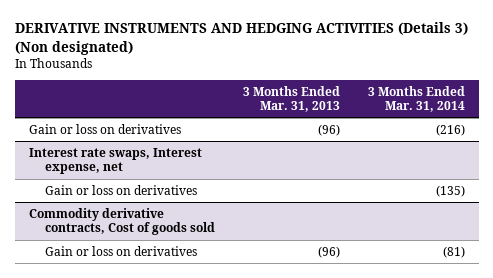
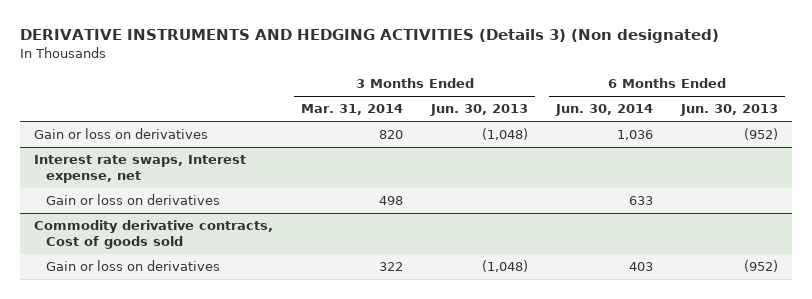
- | 3 Months Ended Mar. 31, 2013 | 3 Months Ended Mar. 31, 2014
+ | 3 Months Ended Mar. 31, 2014 | 3 Months Ended Jun. 30, 2013 | 6 Months Ended Jun. 30, 2014 | 6 Months Ended Jun. 30, 2013
- Gain or loss on derivatives | (96) | (216)
+ Gain or loss on derivatives | 820 | (1,048) | 1,036 | (952)
@ Interest rate swaps, Interest expense, net
- Gain or loss on derivatives | | (135)
+ Gain or loss on derivatives | 498 | | 633 |
@ Commodity derivative contracts, Cost of goods sold
- Gain or loss on derivatives | (96) | (81)
+ Gain or loss on derivatives | 322 | (1,048) | 403 | (952)

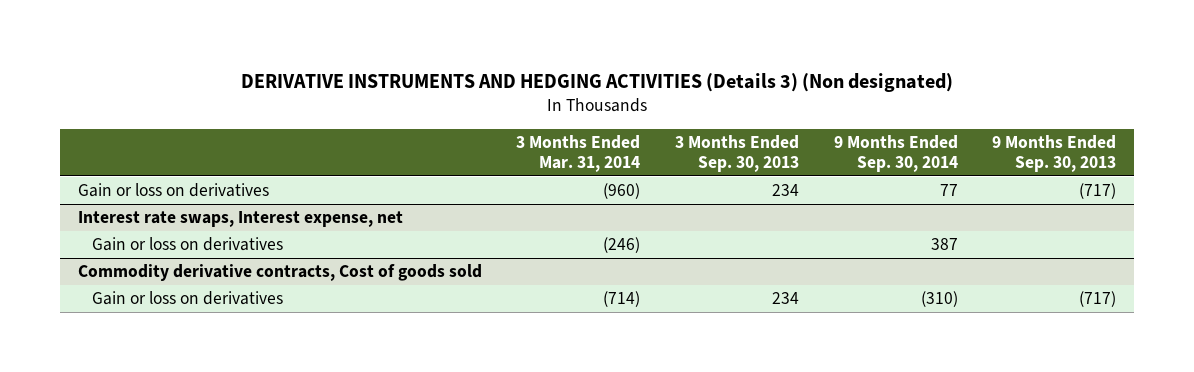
- | 3 Months Ended Mar. 31, 2014 | 3 Months Ended Jun. 30, 2013 | 6 Months Ended Jun. 30, 2014 | 6 Months Ended Jun. 30, 2013
+ | 3 Months Ended Mar. 31, 2014 | 3 Months Ended Sep. 30, 2013 | 9 Months Ended Sep. 30, 2014 | 9 Months Ended Sep. 30, 2013
- Gain or loss on derivatives | 820 | (1,048) | 1,036 | (952)
+ Gain or loss on derivatives | (960) | 234 | 77 | (717)
@ Interest rate swaps, Interest expense, net
- Gain or loss on derivatives | 498 | | 633 |
+ Gain or loss on derivatives | (246) | | 387 |
@ Commodity derivative contracts, Cost of goods sold
- Gain or loss on derivatives | 322 | (1,048) | 403 | (952)
+ Gain or loss on derivatives | (714) | 234 | (310) | (717)

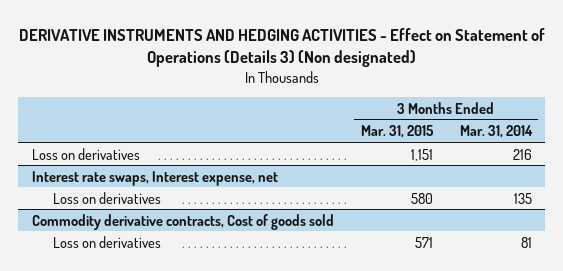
- DERIVATIVE INSTRUMENTS AND HEDGING ACTIVITIES (Details 3) (Non designated)
+ DERIVATIVE INSTRUMENTS AND HEDGING ACTIVITIES - Effect on Statement of Operations (Details 3) (Non designated)
- | 3 Months Ended Mar. 31, 2014 | 3 Months Ended Sep. 30, 2013 | 9 Months Ended Sep. 30, 2014 | 9 Months Ended Sep. 30, 2013
+ | 3 Months Ended Mar. 31, 2015 | 3 Months Ended Mar. 31, 2014
- Gain or loss on derivatives | (960) | 234 | 77 | (717)
+ Loss on derivatives | 1,151 | 216
@ Interest rate swaps, Interest expense, net
- Gain or loss on derivatives | (246) | | 387 |
+ Loss on derivatives | 580 | 135
@ Commodity derivative contracts, Cost of goods sold
- Gain or loss on derivatives | (714) | 234 | (310) | (717)
+ Loss on derivatives | 571 | 81

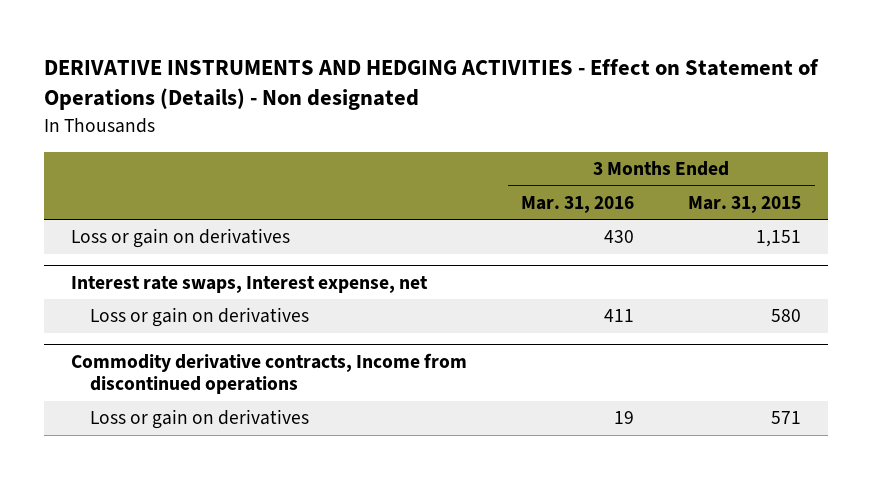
- DERIVATIVE INSTRUMENTS AND HEDGING ACTIVITIES - Effect on Statement of Operations (Details 3) (Non designated)
+ DERIVATIVE INSTRUMENTS AND HEDGING ACTIVITIES - Effect on Statement of Operations (Details) - Non designated
- | 3 Months Ended Mar. 31, 2015 | 3 Months Ended Mar. 31, 2014
+ | 3 Months Ended Mar. 31, 2016 | 3 Months Ended Mar. 31, 2015
- Loss on derivatives | 1,151 | 216
+ Loss or gain on derivatives | 430 | 1,151
@ Interest rate swaps, Interest expense, net
- Loss on derivatives | 580 | 135
- Commodity derivative contracts, Cost of goods sold
- Loss on derivatives | 571 | 81
@ Interest rate swaps, Interest expense, net
+ Loss or gain on derivatives | 411 | 580
+ Commodity derivative contracts, Income from discontinued operations
+ Loss or gain on derivatives | 19 | 571

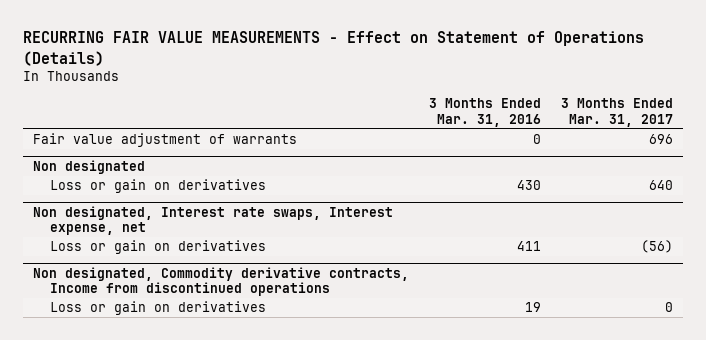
- DERIVATIVE INSTRUMENTS AND HEDGING ACTIVITIES - Effect on Statement of Operations (Details) - Non designated
+ RECURRING FAIR VALUE MEASUREMENTS - Effect on Statement of Operations (Details)
- | 3 Months Ended Mar. 31, 2016 | 3 Months Ended Mar. 31, 2015
+ | 3 Months Ended Mar. 31, 2016 | 3 Months Ended Mar. 31, 2017
+ Fair value adjustment of warrants | 0 | 696
+ Non designated
- Interest rate swaps, Interest expense, net
+ Non designated, Interest rate swaps, Interest expense, net
- Commodity derivative contracts, Income from discontinued operations
+ Non designated, Commodity derivative contracts, Income from discontinued operations

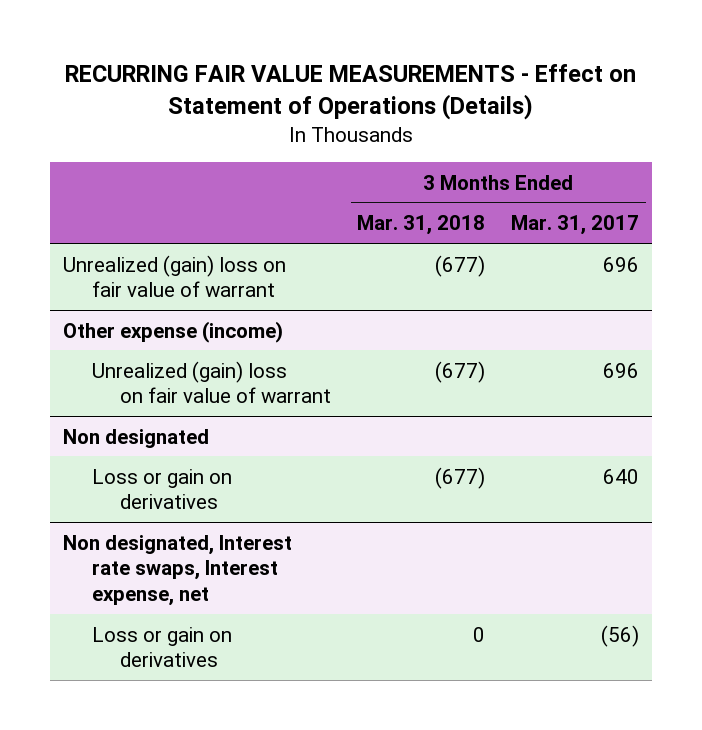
- | 3 Months Ended Mar. 31, 2016 | 3 Months Ended Mar. 31, 2017
+ | 3 Months Ended Mar. 31, 2018 | 3 Months Ended Mar. 31, 2017
- Fair value adjustment of warrants | 0 | 696
+ Unrealized (gain) loss on fair value of warrant | (677) | 696
+ Other expense (income)
+ Unrealized (gain) loss on fair value of warrant | (677) | 696
- Non designated, Commodity derivative contracts, Income from discontinued operations
- Loss or gain on derivatives | 19 | 0

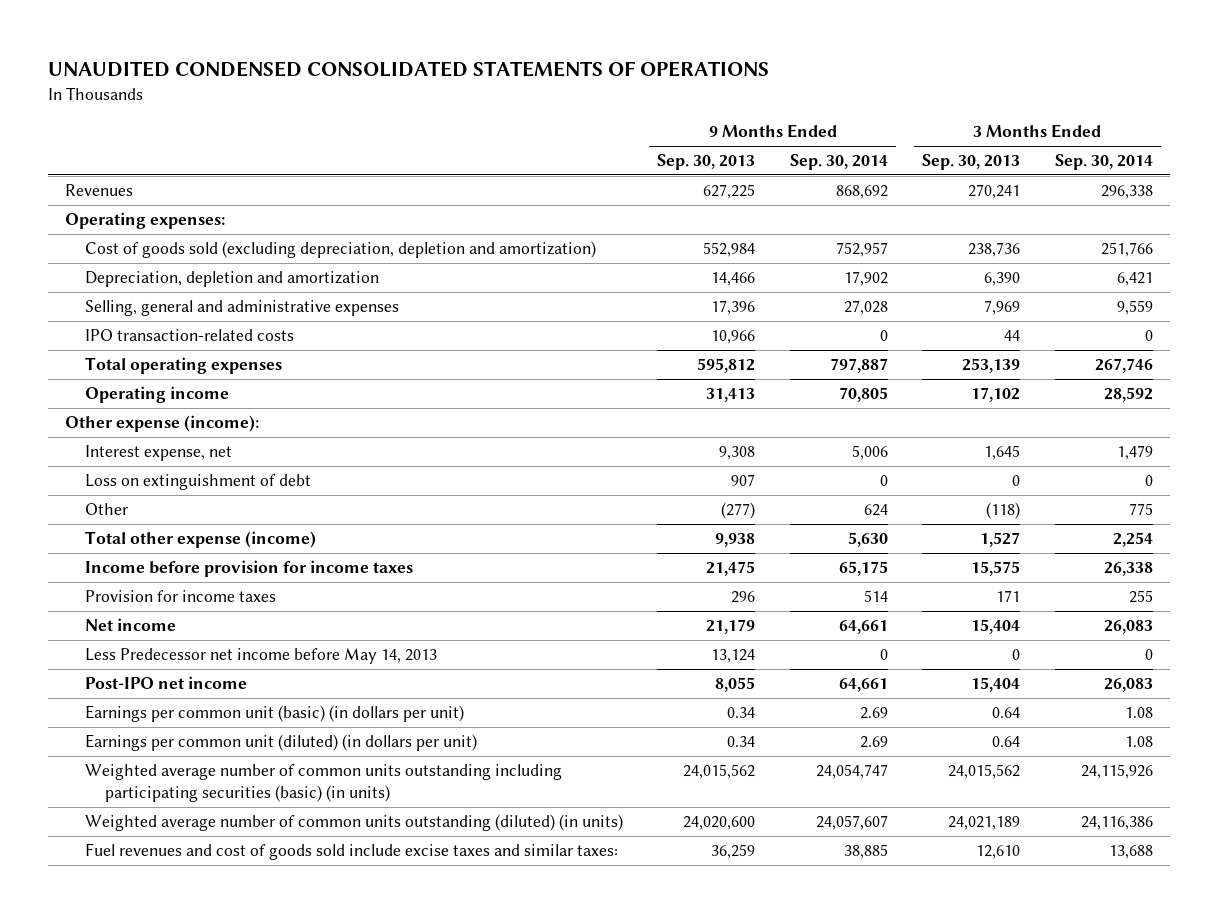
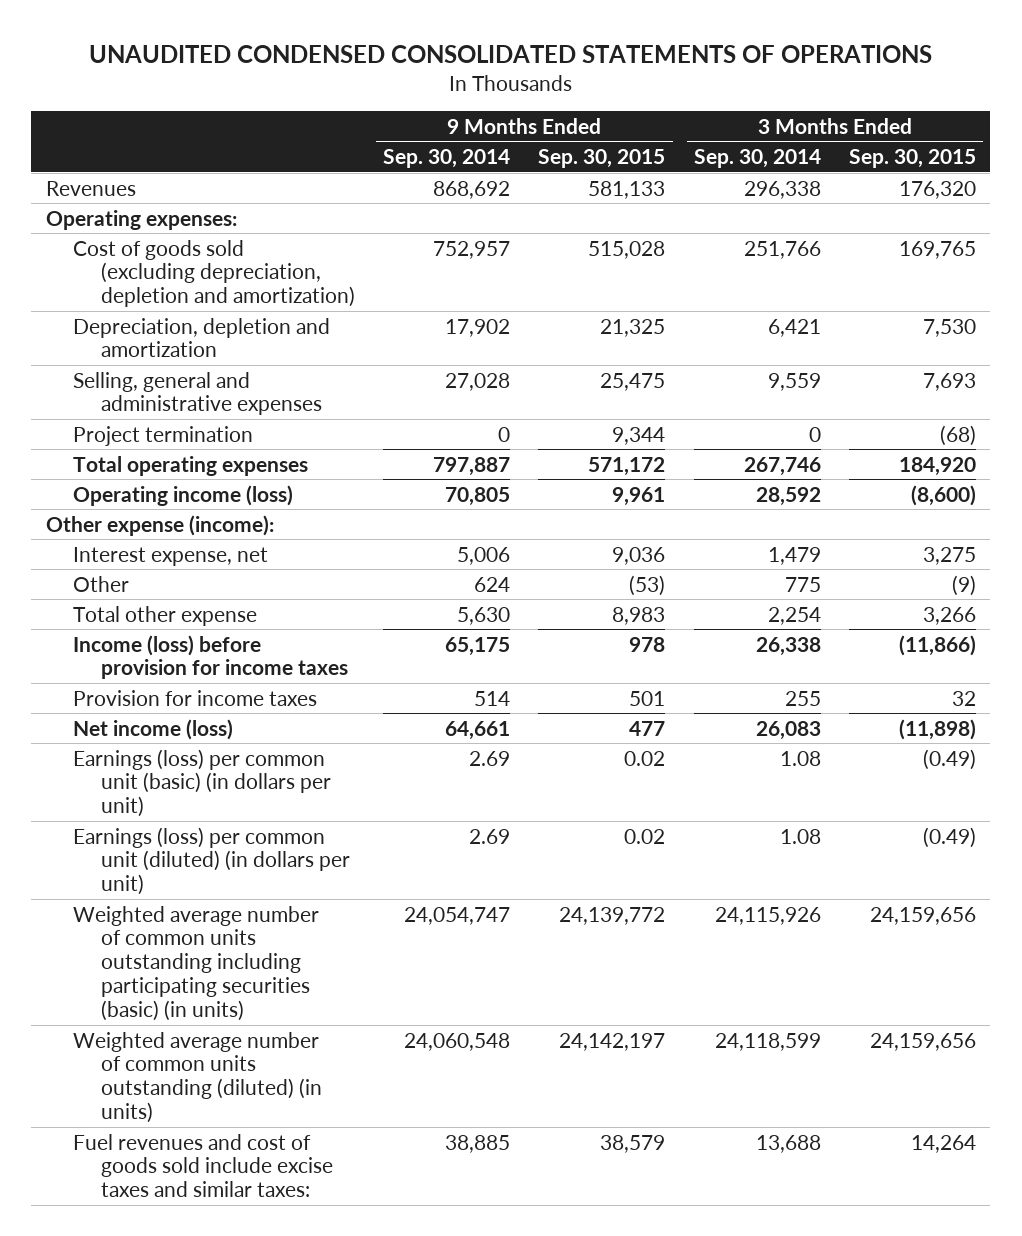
- | 9 Months Ended Sep. 30, 2013 | 9 Months Ended Sep. 30, 2014 | 3 Months Ended Sep. 30, 2013 | 3 Months Ended Sep. 30, 2014
+ | 9 Months Ended Sep. 30, 2014 | 9 Months Ended Sep. 30, 2015 | 3 Months Ended Sep. 30, 2014 | 3 Months Ended Sep. 30, 2015
- IPO transaction-related costs | 10,966 | 0 | 44 | 0
+ Project termination | 0 | 9,344 | 0 | (68)
- Operating income | 31,413 | 70,805 | 17,102 | 28,592
+ Operating income (loss) | 70,805 | 9,961 | 28,592 | (8,600)
- Loss on extinguishment of debt | 907 | 0 | 0 | 0
- Total other expense (income) | 9,938 | 5,630 | 1,527 | 2,254
- Income before provision for income taxes | 21,475 | 65,175 | 15,575 | 26,338
+ Total other expense | 5,630 | 8,983 | 2,254 | 3,266
+ Income (loss) before provision for income taxes | 65,175 | 978 | 26,338 | (11,866)
- Net income | 21,179 | 64,661 | 15,404 | 26,083
- Less Predecessor net income before May 14, 2013 | 13,124 | 0 | 0 | 0
- Post-IPO net income | 8,055 | 64,661 | 15,404 | 26,083
- Earnings per common unit (basic) (in dollars per unit) | 0.34 | 2.69 | 0.64 | 1.08
- Earnings per common unit (diluted) (in dollars per unit) | 0.34 | 2.69 | 0.64 | 1.08
+ Net income (loss) | 64,661 | 477 | 26,083 | (11,898)
+ Earnings (loss) per common unit (basic) (in dollars per unit) | 2.69 | 0.02 | 1.08 | (0.49)
+ Earnings (loss) per common unit (diluted) (in dollars per unit) | 2.69 | 0.02 | 1.08 | (0.49)
- Weighted average number of common units outstanding (diluted) (in units) | 24,020,600 | 24,057,607 | 24,021,189 | 24,116,386
+ Weighted average number of common units outstanding (diluted) (in units) | 24,060,548 | 24,142,197 | 24,118,599 | 24,159,656

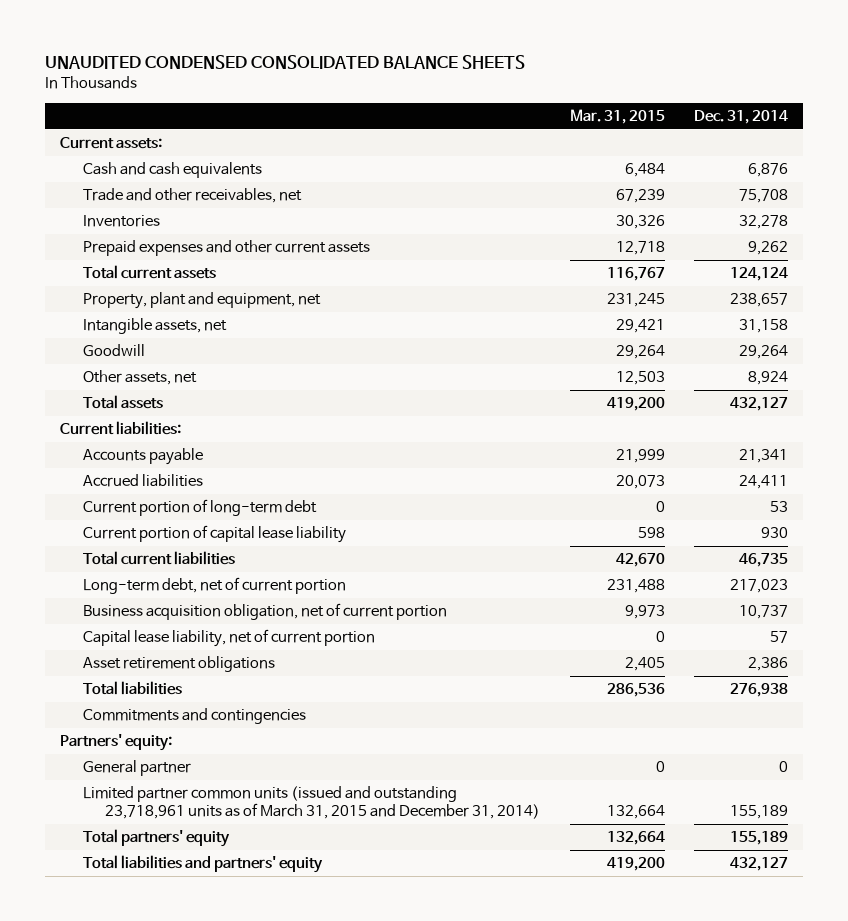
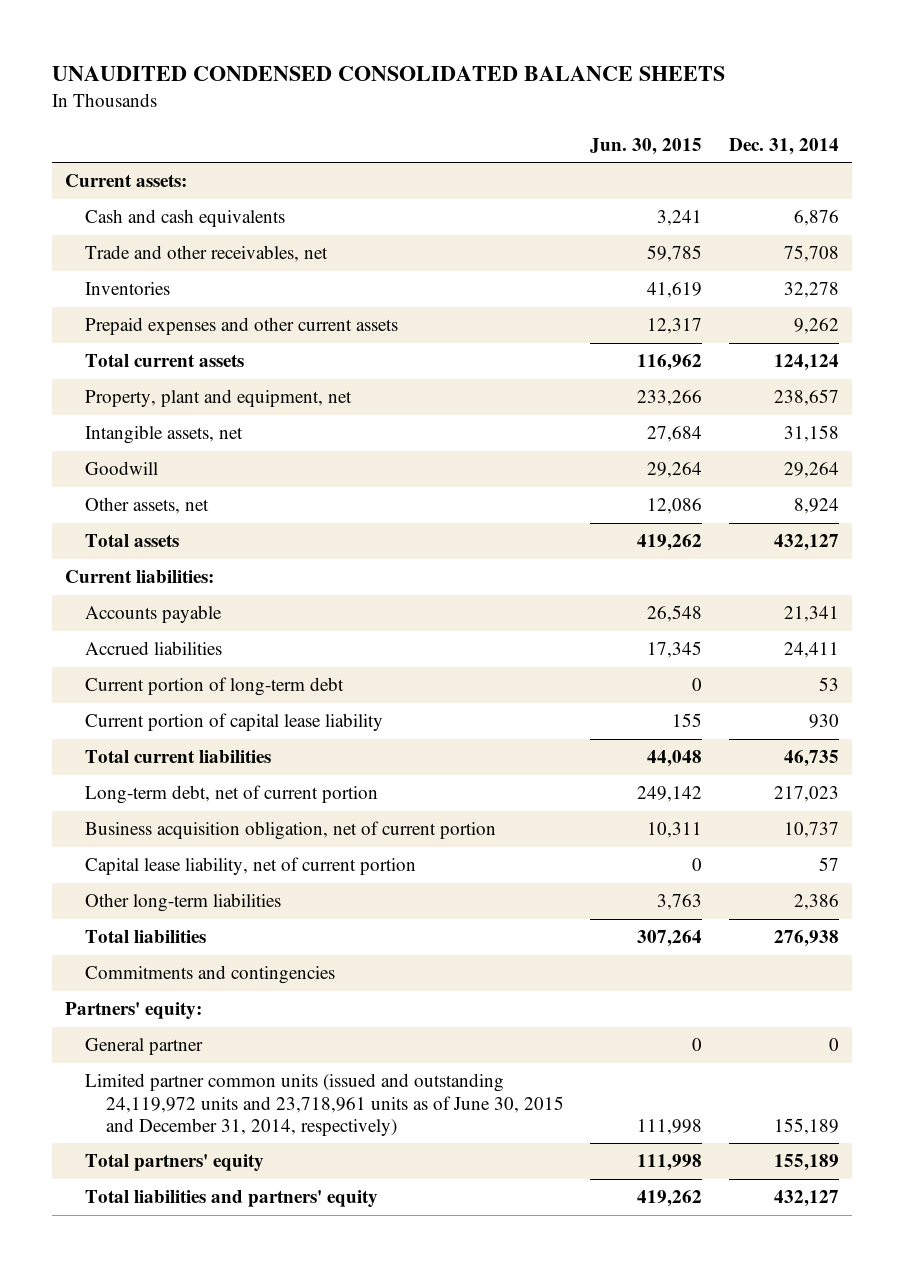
- | Mar. 31, 2015 | Dec. 31, 2014
+ | Jun. 30, 2015 | Dec. 31, 2014
- Asset retirement obligations | 2,405 | 2,386
+ Other long-term liabilities | 3,763 | 2,386
- Limited partner common units (issued and outstanding 23,718,961 units as of March 31, 2015 and December 31, 2014) | 132,664 | 155,189
+ Limited partner common units (issued and outstanding 24,119,972 units and 23,718,961 units as of June 30, 2015 and December 31, 2014, respectively) | 111,998 | 155,189

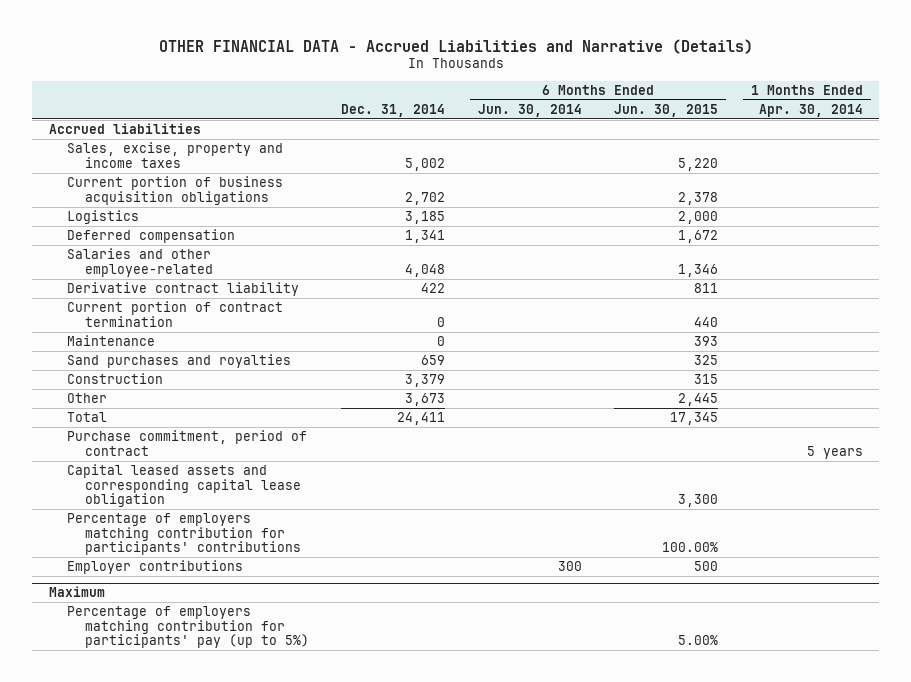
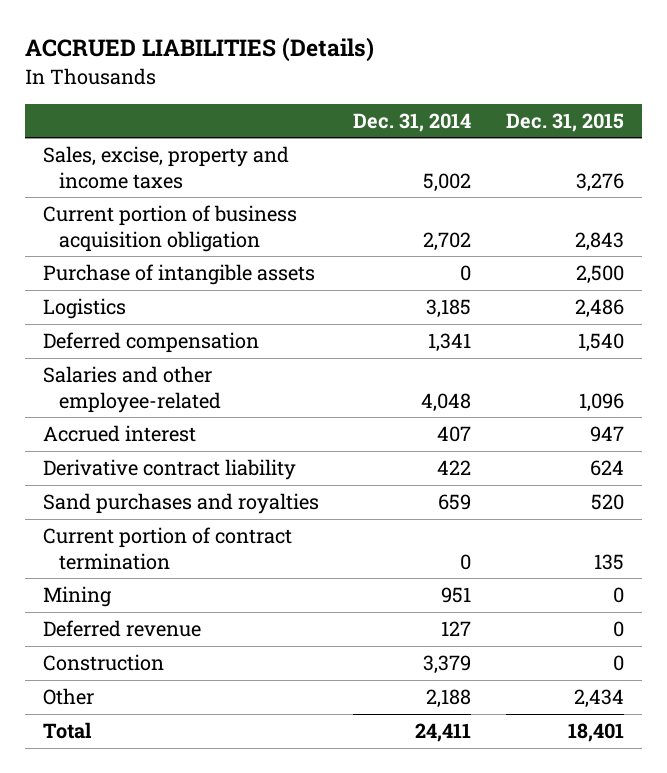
- OTHER FINANCIAL DATA - Accrued Liabilities and Narrative (Details)
+ ACCRUED LIABILITIES (Details)
- | Dec. 31, 2014 | 6 Months Ended Jun. 30, 2014 | 6 Months Ended Jun. 30, 2015 | 1 Months Ended Apr. 30, 2014
+ | Dec. 31, 2014 | Dec. 31, 2015
- Accrued liabilities
- Current portion of business acquisition obligations | 2,702 | | 2,378 |
+ Current portion of business acquisition obligation | 2,702 | 2,843
+ Purchase of intangible assets | 0 | 2,500
+ Accrued interest | 407 | 947
- Maintenance | 0 | | 393 |
moved down: Current portion of contract termination | 0 | 135
+ Mining | 951 | 0
+ Deferred revenue | 127 | 0
- Other | 3,673 | | 2,445 |
+ Other | 2,188 | 2,434
- Purchase commitment, period of contract | | | | 5 years
- Capital leased assets and corresponding capital lease obligation | | | 3,300 |
- Percentage of employers matching contribution for participants' contributions | | | 100.00% |
- Employer contributions | | 300 | 500 |
- Maximum
- Percentage of employers matching contribution for participants' pay (up to 5%) | | | 5.00% |

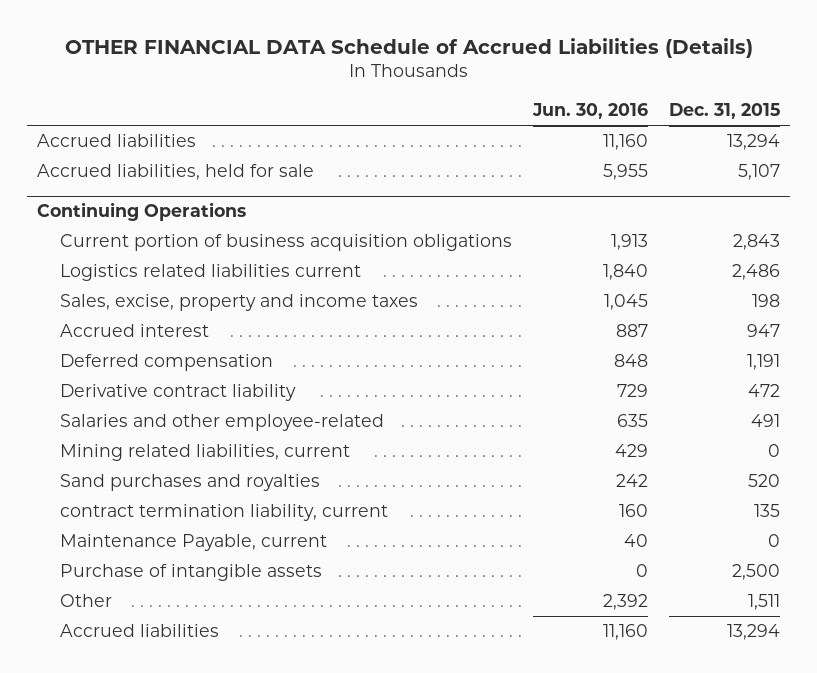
- ACCRUED LIABILITIES (Details)
+ OTHER FINANCIAL DATA Schedule of Accrued Liabilities (Details)
- | Dec. 31, 2014 | Dec. 31, 2015
+ | Jun. 30, 2016 | Dec. 31, 2015
- Sales, excise, property and income taxes | 5,002 | 3,276
- Current portion of business acquisition obligation | 2,702 | 2,843
- Purchase of intangible assets | 0 | 2,500
- Logistics | 3,185 | 2,486
- Deferred compensation | 1,341 | 1,540
- Salaries and other employee-related | 4,048 | 1,096
+ Accrued liabilities | 11,160 | 13,294
+ Accrued liabilities, held for sale | 5,955 | 5,107
+ Continuing Operations
+ Current portion of business acquisition obligations | 1,913 | 2,843
+ Logistics related liabilities current | 1,840 | 2,486
+ Sales, excise, property and income taxes | 1,045 | 198
- Derivative contract liability | 422 | 624
+ Deferred compensation | 848 | 1,191
+ Derivative contract liability | 729 | 472
+ Salaries and other employee-related | 635 | 491
+ Mining related liabilities, current | 429 | 0
- Current portion of contract termination | 0 | 135
- Mining | 951 | 0
- Deferred revenue | 127 | 0
- Construction | 3,379 | 0
- Other | 2,188 | 2,434
- Total | 24,411 | 18,401
+ contract termination liability, current | 160 | 135
+ Maintenance Payable, current | 40 | 0
+ Purchase of intangible assets | 0 | 2,500
+ Other | 2,392 | 1,511
+ Accrued liabilities | 11,160 | 13,294

